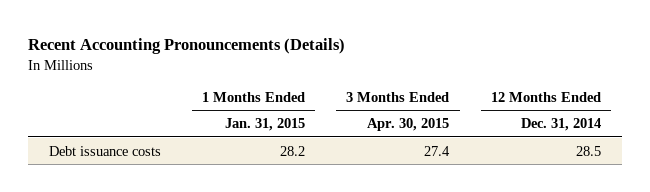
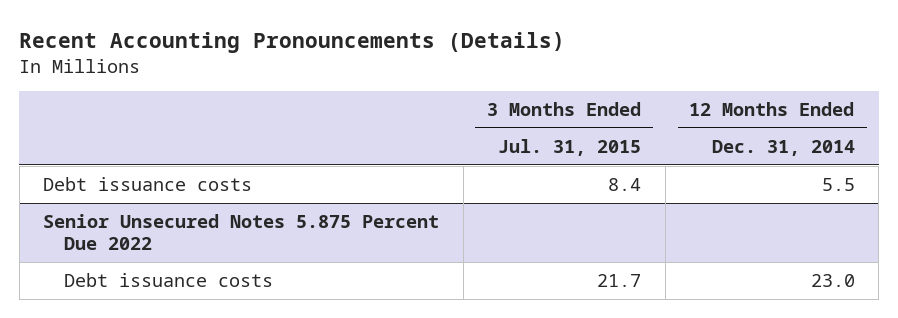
- | 1 Months Ended Jan. 31, 2015 | 3 Months Ended Apr. 30, 2015 | 12 Months Ended Dec. 31, 2014
+ | 3 Months Ended Jul. 31, 2015 | 12 Months Ended Dec. 31, 2014
- Debt issuance costs | 28.2 | 27.4 | 28.5
+ Debt issuance costs | 8.4 | 5.5
+ Senior Unsecured Notes 5.875 Percent Due 2022
+ Debt issuance costs | 21.7 | 23.0

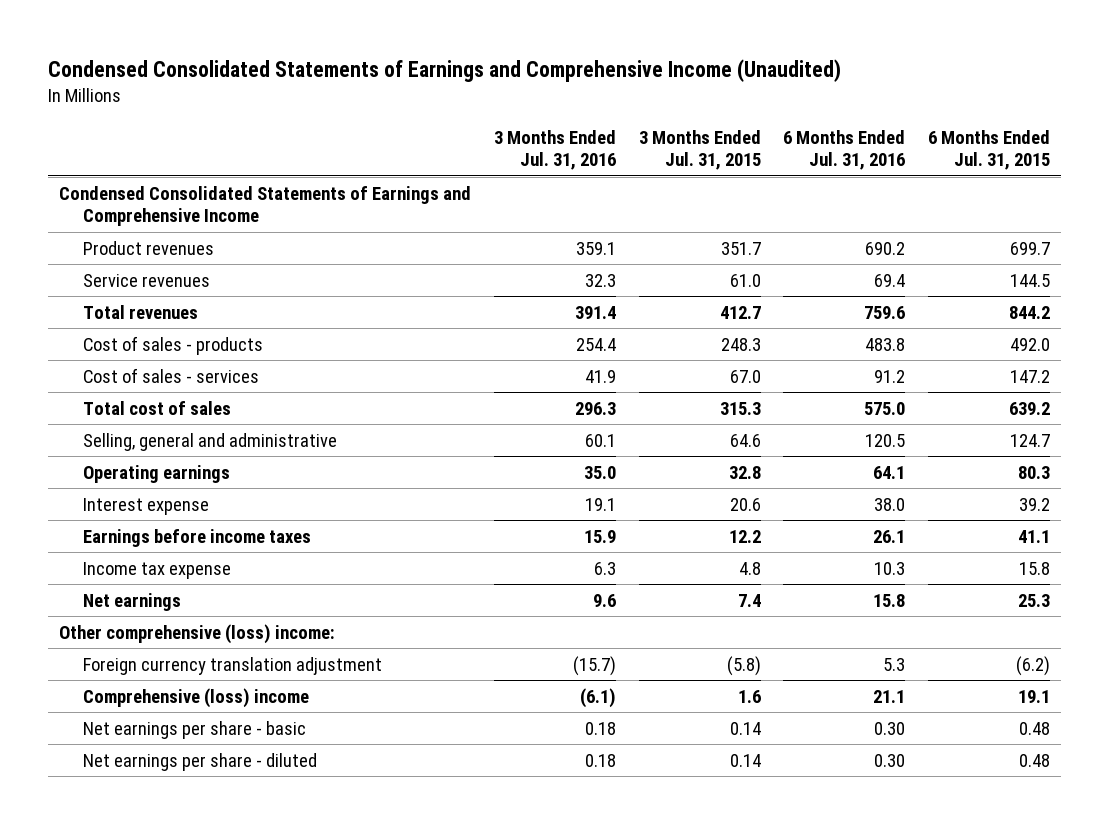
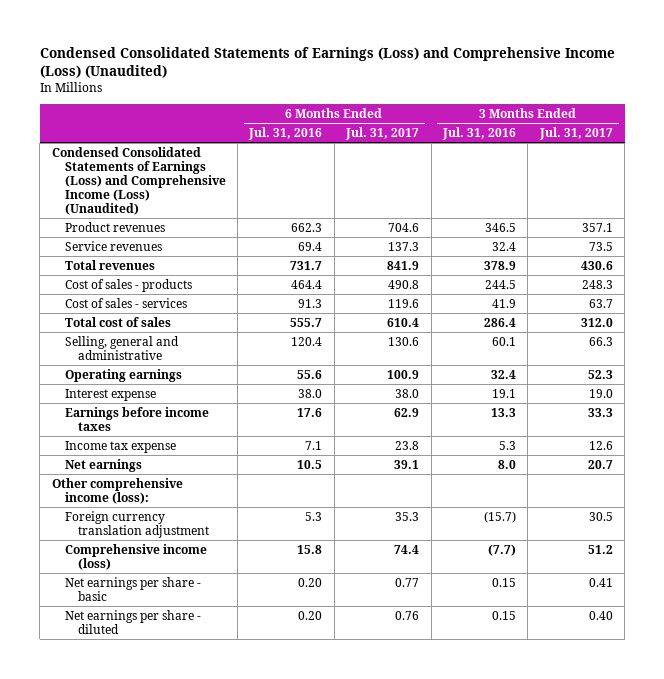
- Condensed Consolidated Statements of Earnings and Comprehensive Income (Unaudited)
+ Condensed Consolidated Statements of Earnings (Loss) and Comprehensive Income (Loss) (Unaudited)
- | 3 Months Ended Jul. 31, 2016 | 3 Months Ended Jul. 31, 2015 | 6 Months Ended Jul. 31, 2016 | 6 Months Ended Jul. 31, 2015
+ | 6 Months Ended Jul. 31, 2016 | 6 Months Ended Jul. 31, 2017 | 3 Months Ended Jul. 31, 2016 | 3 Months Ended Jul. 31, 2017
- Condensed Consolidated Statements of Earnings and Comprehensive Income
- Product revenues | 359.1 | 351.7 | 690.2 | 699.7
- Service revenues | 32.3 | 61.0 | 69.4 | 144.5
- Total revenues | 391.4 | 412.7 | 759.6 | 844.2
- Cost of sales - products | 254.4 | 248.3 | 483.8 | 492.0
- Cost of sales - services | 41.9 | 67.0 | 91.2 | 147.2
- Total cost of sales | 296.3 | 315.3 | 575.0 | 639.2
- Selling, general and administrative | 60.1 | 64.6 | 120.5 | 124.7
- Operating earnings | 35.0 | 32.8 | 64.1 | 80.3
+ Condensed Consolidated Statements of Earnings (Loss) and Comprehensive Income (Loss) (Unaudited)
+ Product revenues | 662.3 | 704.6 | 346.5 | 357.1
+ Service revenues | 69.4 | 137.3 | 32.4 | 73.5
+ Total revenues | 731.7 | 841.9 | 378.9 | 430.6
+ Cost of sales - products | 464.4 | 490.8 | 244.5 | 248.3
+ Cost of sales - services | 91.3 | 119.6 | 41.9 | 63.7
+ Total cost of sales | 555.7 | 610.4 | 286.4 | 312.0
+ Selling, general and administrative | 120.4 | 130.6 | 60.1 | 66.3
+ Operating earnings | 55.6 | 100.9 | 32.4 | 52.3
- Earnings before income taxes | 15.9 | 12.2 | 26.1 | 41.1
- Income tax expense | 6.3 | 4.8 | 10.3 | 15.8
- Net earnings | 9.6 | 7.4 | 15.8 | 25.3
- Other comprehensive (loss) income:
+ Earnings before income taxes | 17.6 | 62.9 | 13.3 | 33.3
+ Income tax expense | 7.1 | 23.8 | 5.3 | 12.6
+ Net earnings | 10.5 | 39.1 | 8.0 | 20.7
+ Other comprehensive income (loss):
- Comprehensive (loss) income | (6.1) | 1.6 | 21.1 | 19.1
- Net earnings per share - basic | 0.18 | 0.14 | 0.30 | 0.48
- Net earnings per share - diluted | 0.18 | 0.14 | 0.30 | 0.48
+ Comprehensive income (loss) | 15.8 | 74.4 | (7.7) | 51.2
+ Net earnings per share - basic | 0.20 | 0.77 | 0.15 | 0.41
+ Net earnings per share - diluted | 0.20 | 0.76 | 0.15 | 0.40

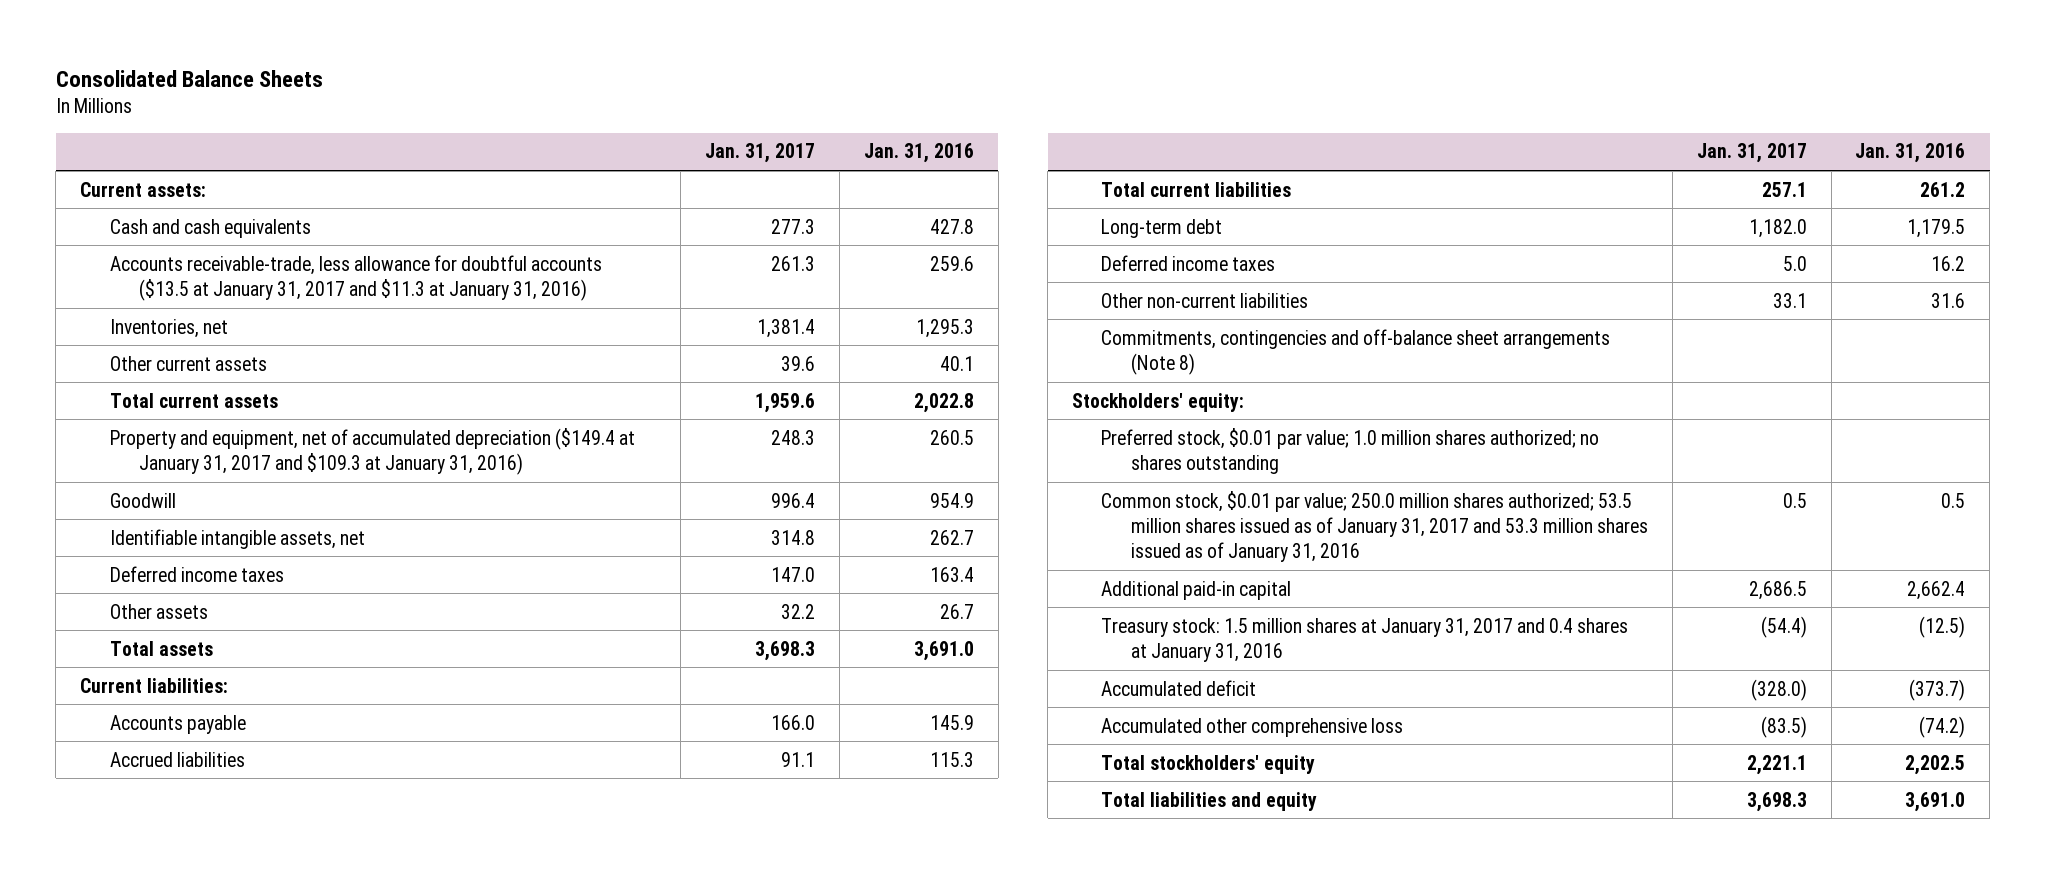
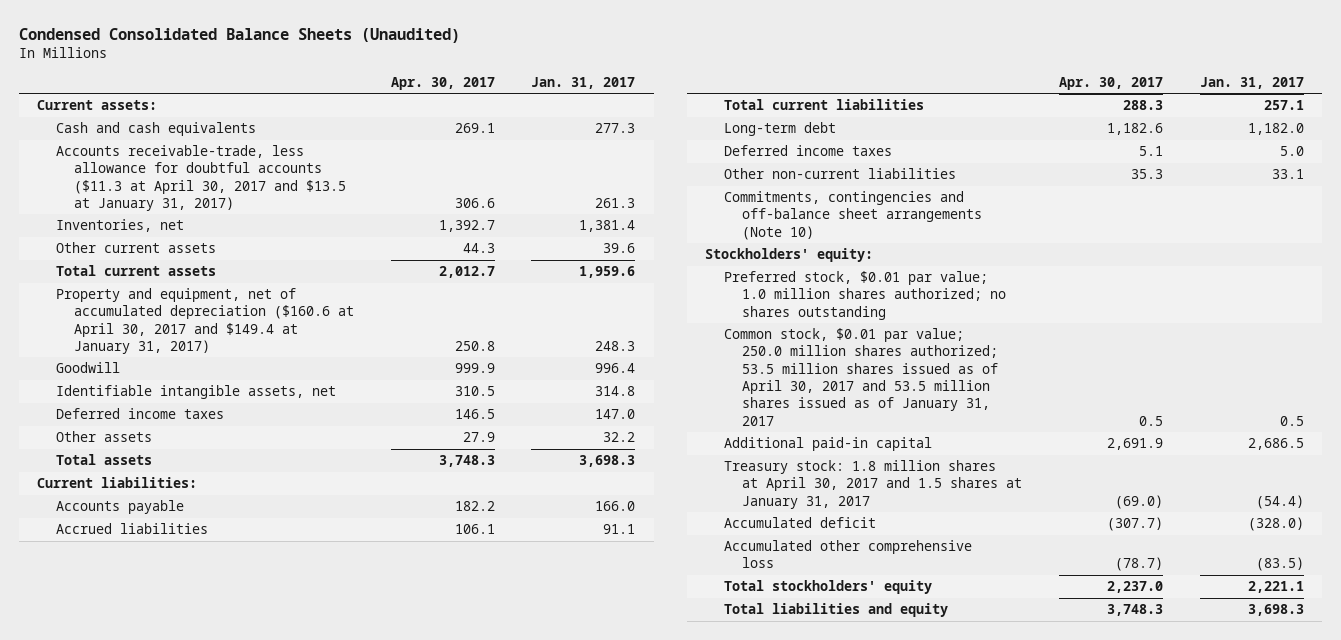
- Consolidated Balance Sheets
+ Condensed Consolidated Balance Sheets (Unaudited)
- | Jan. 31, 2017 | Jan. 31, 2016
+ | Apr. 30, 2017 | Jan. 31, 2017
- Accounts receivable-trade, less allowance for doubtful accounts ($13.5 at January 31, 2017 and $11.3 at January 31, 2016) | 261.3 | 259.6
+ Accounts receivable-trade, less allowance for doubtful accounts ($11.3 at April 30, 2017 and $13.5 at January 31, 2017) | 306.6 | 261.3
- Property and equipment, net of accumulated depreciation ($149.4 at January 31, 2017 and $109.3 at January 31, 2016) | 248.3 | 260.5
+ Property and equipment, net of accumulated depreciation ($160.6 at April 30, 2017 and $149.4 at January 31, 2017) | 250.8 | 248.3
- Commitments, contingencies and off-balance sheet arrangements (Note 8)
+ Commitments, contingencies and off-balance sheet arrangements (Note 10)
- Common stock, $0.01 par value; 250.0 million shares authorized; 53.5 million shares issued as of January 31, 2017 and 53.3 million shares issued as of January 31, 2016 | 0.5 | 0.5
+ Common stock, $0.01 par value; 250.0 million shares authorized; 53.5 million shares issued as of April 30, 2017 and 53.5 million shares issued as of January 31, 2017 | 0.5 | 0.5
- Treasury stock: 1.5 million shares at January 31, 2017 and 0.4 shares at January 31, 2016 | (54.4) | (12.5)
+ Treasury stock: 1.8 million shares at April 30, 2017 and 1.5 shares at January 31, 2017 | (69.0) | (54.4)

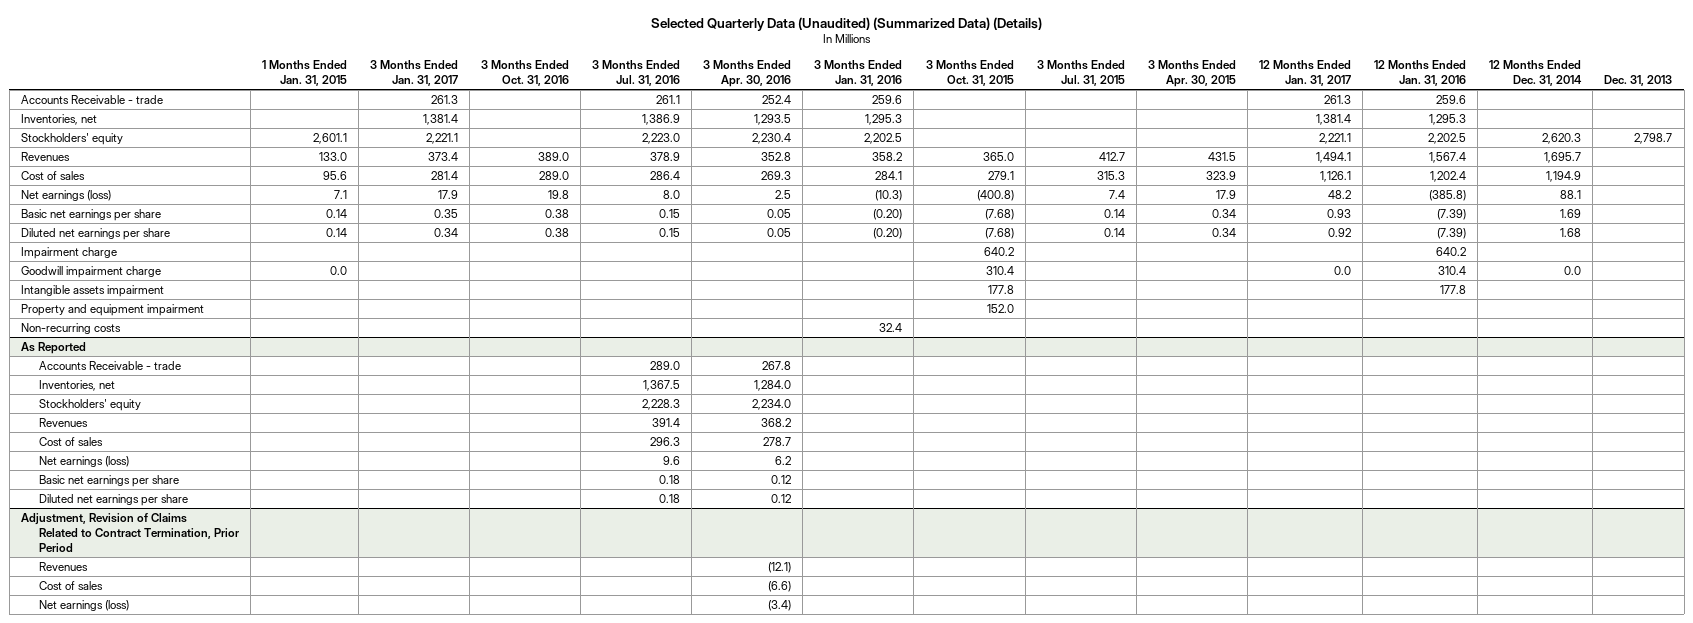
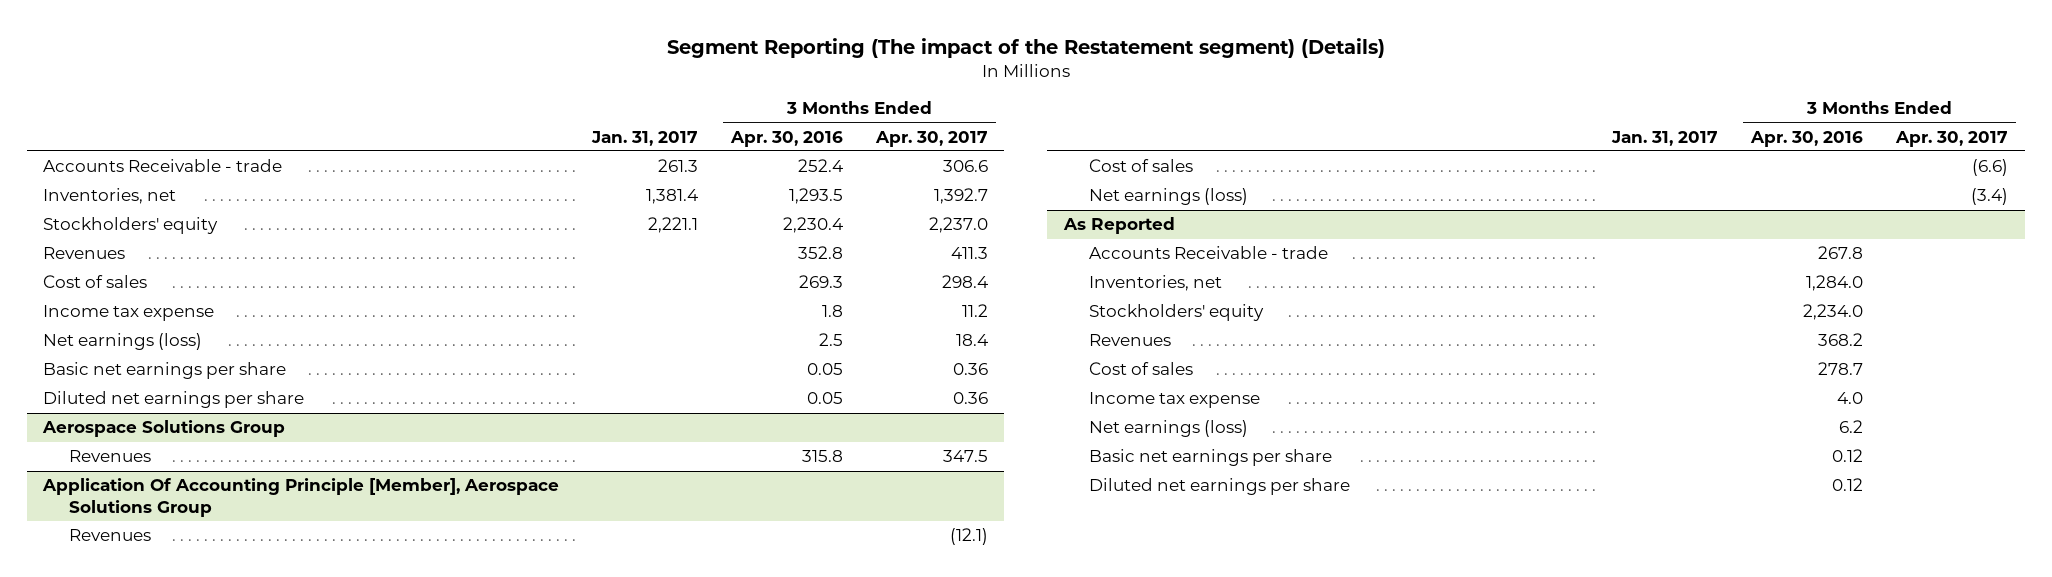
- Selected Quarterly Data (Unaudited) (Summarized Data) (Details)
+ Segment Reporting (The impact of the Restatement segment) (Details)
- | 1 Months Ended Jan. 31, 2015 | 3 Months Ended Jan. 31, 2017 | 3 Months Ended Oct. 31, 2016 | 3 Months Ended Jul. 31, 2016 | 3 Months Ended Apr. 30, 2016 | 3 Months Ended Jan. 31, 2016 | 3 Months Ended Oct. 31, 2015 | 3 Months Ended Jul. 31, 2015 | 3 Months Ended Apr. 30, 2015 | 12 Months Ended Jan. 31, 2017 | 12 Months Ended Jan. 31, 2016 | 12 Months Ended Dec. 31, 2014 | Dec. 31, 2013
+ | Jan. 31, 2017 | 3 Months Ended Apr. 30, 2016 | 3 Months Ended Apr. 30, 2017
+ Income tax expense | | 1.8 | 11.2
- Impairment charge | | | | | | | 640.2 | | | | 640.2 | |
- Goodwill impairment charge | 0.0 | | | | | | 310.4 | | | 0.0 | 310.4 | 0.0 |
- Intangible assets impairment | | | | | | | 177.8 | | | | 177.8 | |
- Property and equipment impairment | | | | | | | 152.0 | | | | | |
- Non-recurring costs | | | | | | 32.4 | | | | | | |
+ Aerospace Solutions Group
+ Revenues | | 315.8 | 347.5
+ Application Of Accounting Principle [Member], Aerospace Solutions Group
+ Revenues | | | (12.1)
+ Cost of sales | | | (6.6)
+ Net earnings (loss) | | | (3.4)
@ As Reported
+ Income tax expense | | 4.0 |
- Adjustment, Revision of Claims Related to Contract Termination, Prior Period
- Revenues | | | | | (12.1) | | | | | | | |
- Cost of sales | | | | | (6.6) | | | | | | | |
- Net earnings (loss) | | | | | (3.4) | | | | | | | |

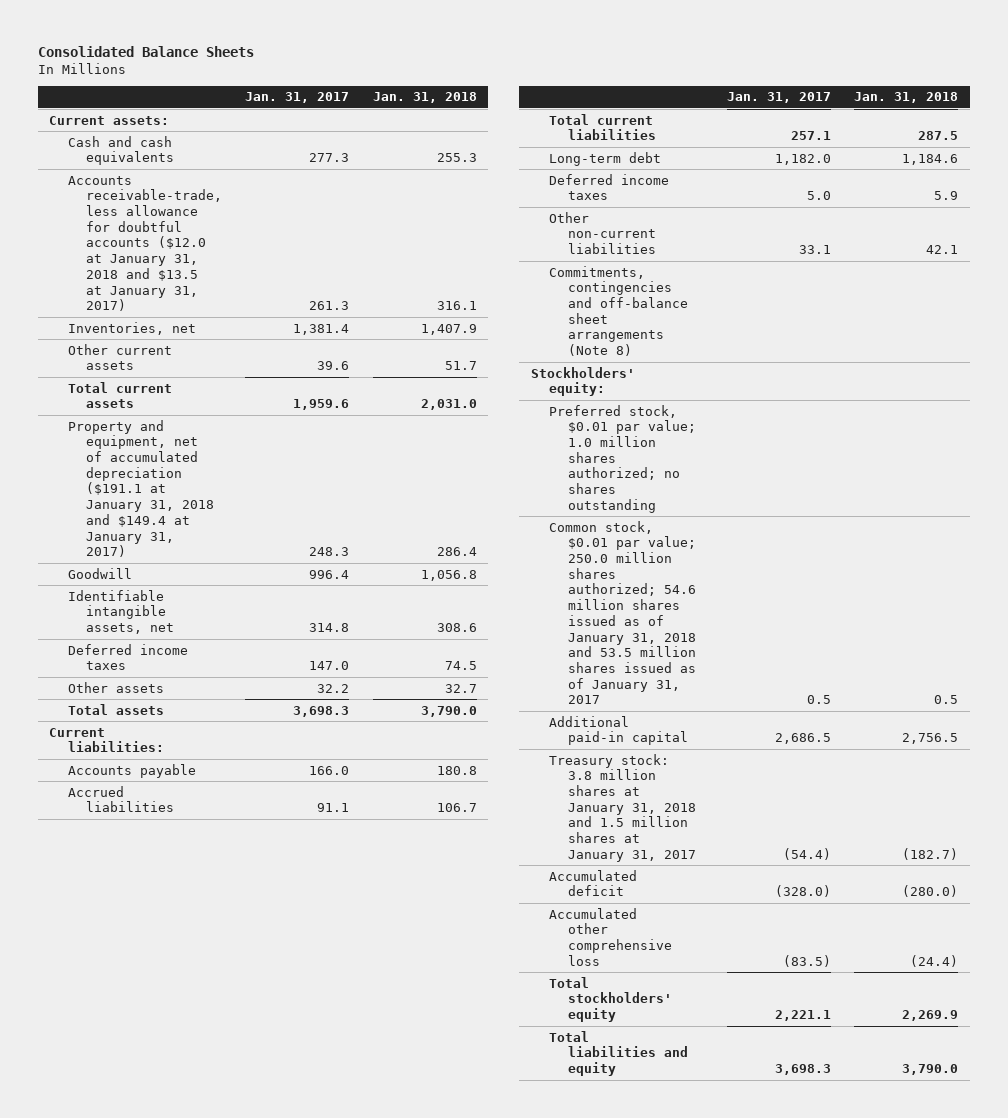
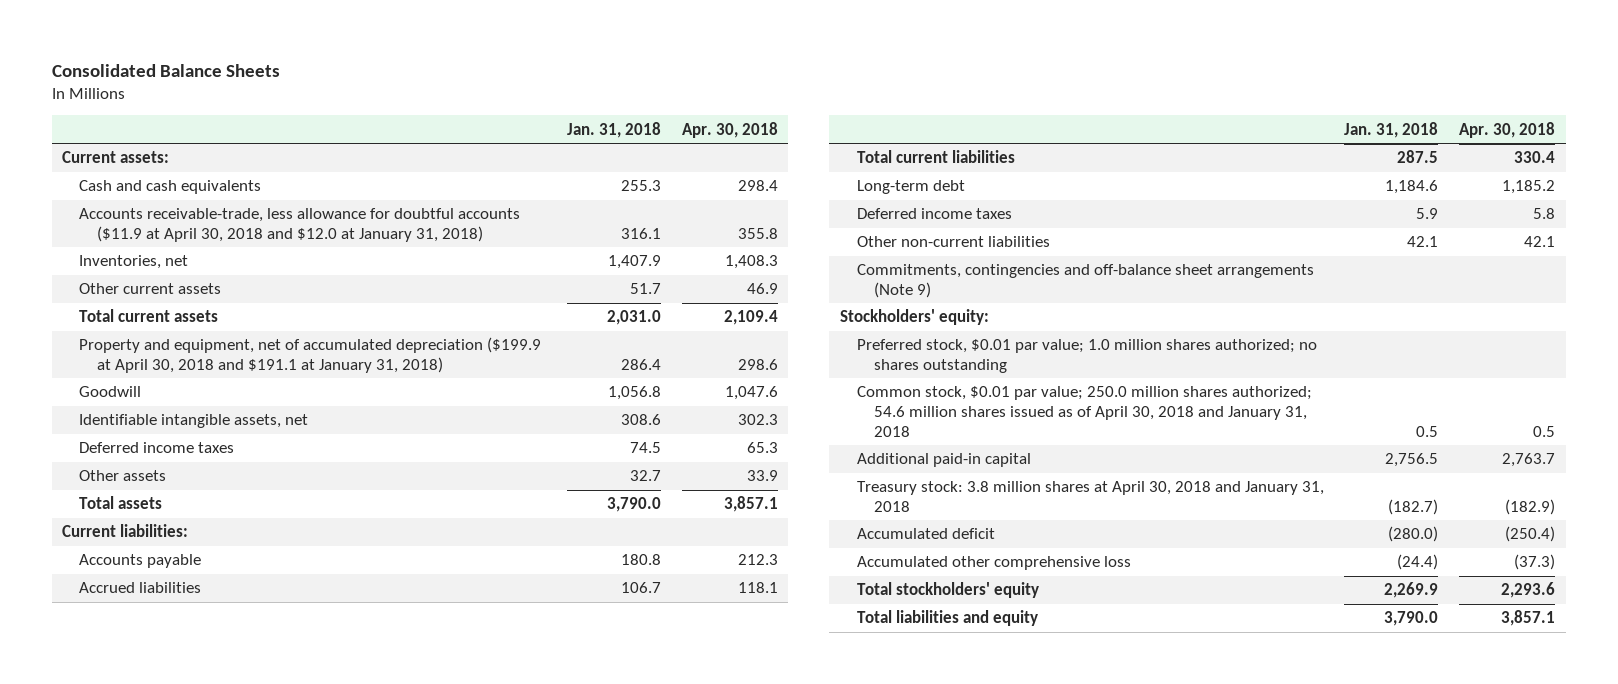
- | Jan. 31, 2017 | Jan. 31, 2018
+ | Jan. 31, 2018 | Apr. 30, 2018
- Accounts receivable-trade, less allowance for doubtful accounts ($12.0 at January 31, 2018 and $13.5 at January 31, 2017) | 261.3 | 316.1
+ Accounts receivable-trade, less allowance for doubtful accounts ($11.9 at April 30, 2018 and $12.0 at January 31, 2018) | 316.1 | 355.8
- Property and equipment, net of accumulated depreciation ($191.1 at January 31, 2018 and $149.4 at January 31, 2017) | 248.3 | 286.4
+ Property and equipment, net of accumulated depreciation ($199.9 at April 30, 2018 and $191.1 at January 31, 2018) | 286.4 | 298.6
- Commitments, contingencies and off-balance sheet arrangements (Note 8)
+ Commitments, contingencies and off-balance sheet arrangements (Note 9)
- Common stock, $0.01 par value; 250.0 million shares authorized; 54.6 million shares issued as of January 31, 2018 and 53.5 million shares issued as of January 31, 2017 | 0.5 | 0.5
+ Common stock, $0.01 par value; 250.0 million shares authorized; 54.6 million shares issued as of April 30, 2018 and January 31, 2018 | 0.5 | 0.5
- Treasury stock: 3.8 million shares at January 31, 2018 and 1.5 million shares at January 31, 2017 | (54.4) | (182.7)
+ Treasury stock: 3.8 million shares at April 30, 2018 and January 31, 2018 | (182.7) | (182.9)

